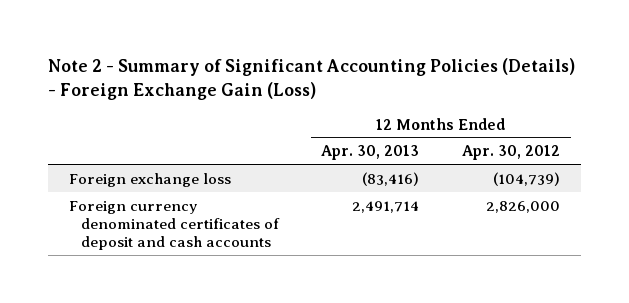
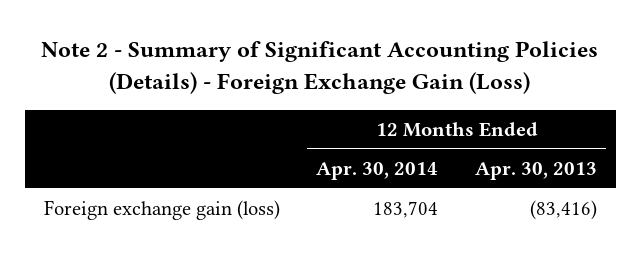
- | 12 Months Ended Apr. 30, 2013 | 12 Months Ended Apr. 30, 2012
+ | 12 Months Ended Apr. 30, 2014 | 12 Months Ended Apr. 30, 2013
- Foreign exchange loss | (83,416) | (104,739)
- Foreign currency denominated certificates of deposit and cash accounts | 2,491,714 | 2,826,000
+ Foreign exchange gain (loss) | 183,704 | (83,416)

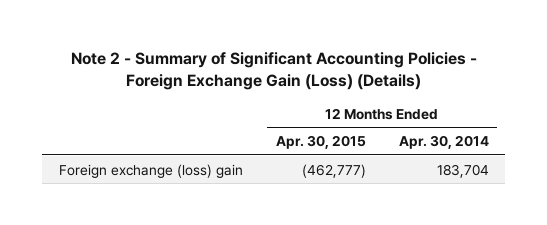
- Note 2 - Summary of Significant Accounting Policies (Details) - Foreign Exchange Gain (Loss)
+ Note 2 - Summary of Significant Accounting Policies - Foreign Exchange Gain (Loss) (Details)
- | 12 Months Ended Apr. 30, 2014 | 12 Months Ended Apr. 30, 2013
+ | 12 Months Ended Apr. 30, 2015 | 12 Months Ended Apr. 30, 2014
- Foreign exchange gain (loss) | 183,704 | (83,416)
+ Foreign exchange (loss) gain | (462,777) | 183,704

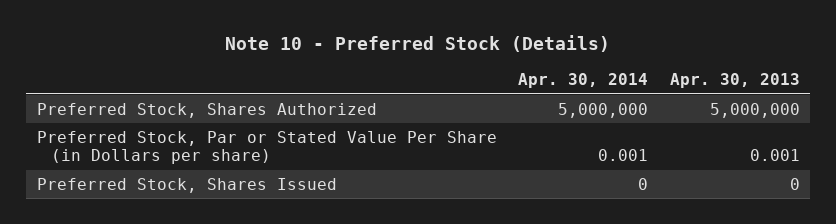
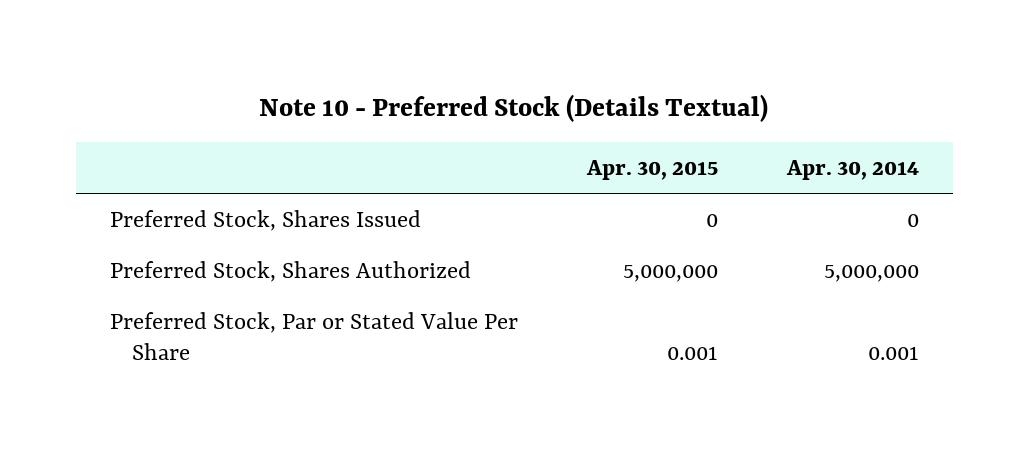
- Note 10 - Preferred Stock (Details)
+ Note 10 - Preferred Stock (Details Textual)
- | Apr. 30, 2014 | Apr. 30, 2013
+ | Apr. 30, 2015 | Apr. 30, 2014
- Preferred Stock, Par or Stated Value Per Share (in Dollars per share) | 0.001 | 0.001
moved down: Preferred Stock, Shares Authorized | 5,000,000 | 5,000,000
+ Preferred Stock, Par or Stated Value Per Share | 0.001 | 0.001

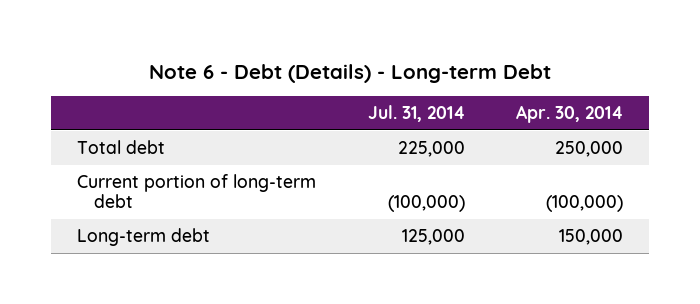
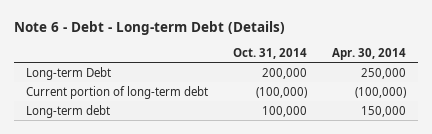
- Note 6 - Debt (Details) - Long-term Debt
+ Note 6 - Debt - Long-term Debt (Details)
- | Jul. 31, 2014 | Apr. 30, 2014
+ | Oct. 31, 2014 | Apr. 30, 2014
- Total debt | 225,000 | 250,000
+ Long-term Debt | 200,000 | 250,000

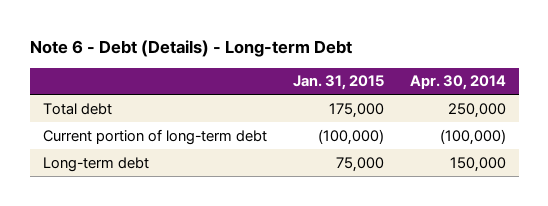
- Note 6 - Debt - Long-term Debt (Details)
+ Note 6 - Debt (Details) - Long-term Debt
- | Oct. 31, 2014 | Apr. 30, 2014
+ | Jan. 31, 2015 | Apr. 30, 2014
- Long-term Debt | 200,000 | 250,000
+ Total debt | 175,000 | 250,000

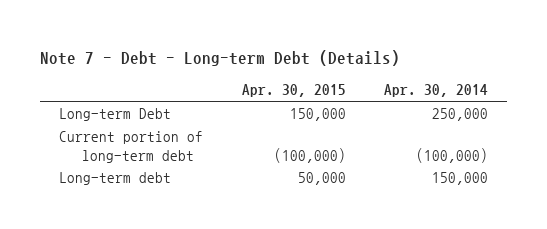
- Note 6 - Debt (Details) - Long-term Debt
+ Note 7 - Debt - Long-term Debt (Details)
- | Jan. 31, 2015 | Apr. 30, 2014
+ | Apr. 30, 2015 | Apr. 30, 2014
- Total debt | 175,000 | 250,000
+ Long-term Debt | 150,000 | 250,000

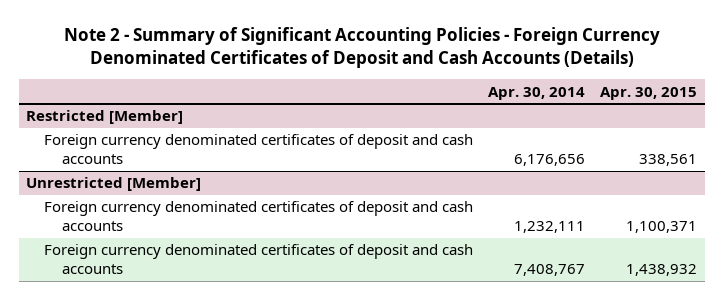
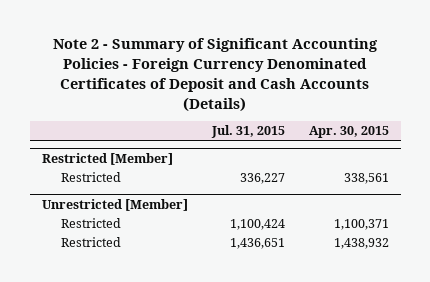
- | Apr. 30, 2014 | Apr. 30, 2015
+ | Jul. 31, 2015 | Apr. 30, 2015
@ Restricted [Member]
- Foreign currency denominated certificates of deposit and cash accounts | 6,176,656 | 338,561
+ Restricted | 336,227 | 338,561
@ Unrestricted [Member]
- Foreign currency denominated certificates of deposit and cash accounts | 1,232,111 | 1,100,371
- Foreign currency denominated certificates of deposit and cash accounts | 7,408,767 | 1,438,932
+ Restricted | 1,100,424 | 1,100,371
+ Restricted | 1,436,651 | 1,438,932

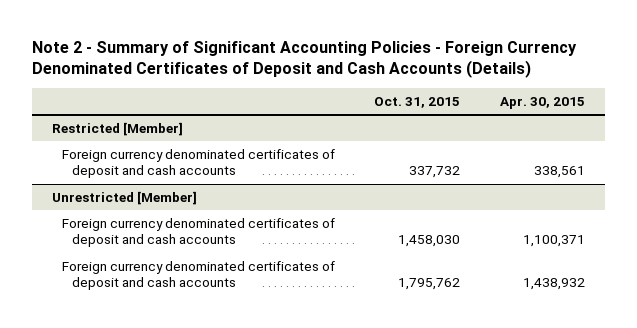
- | Jul. 31, 2015 | Apr. 30, 2015
+ | Oct. 31, 2015 | Apr. 30, 2015
@ Restricted [Member]
- Restricted | 336,227 | 338,561
+ Foreign currency denominated certificates of deposit and cash accounts | 337,732 | 338,561
@ Unrestricted [Member]
- Restricted | 1,100,424 | 1,100,371
- Restricted | 1,436,651 | 1,438,932
+ Foreign currency denominated certificates of deposit and cash accounts | 1,458,030 | 1,100,371
+ Foreign currency denominated certificates of deposit and cash accounts | 1,795,762 | 1,438,932

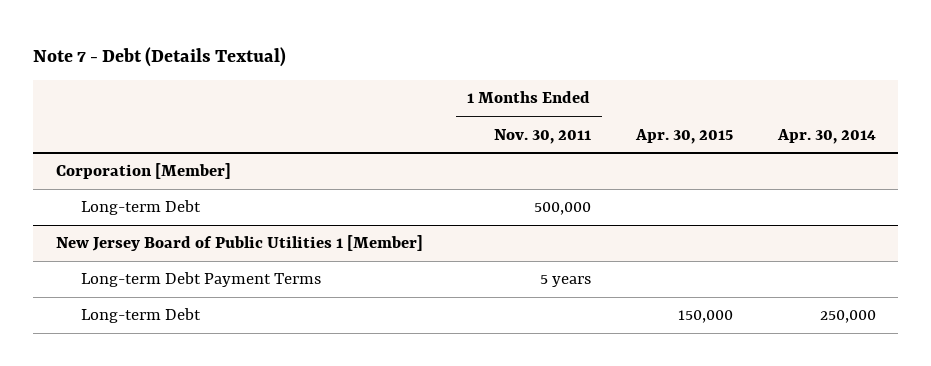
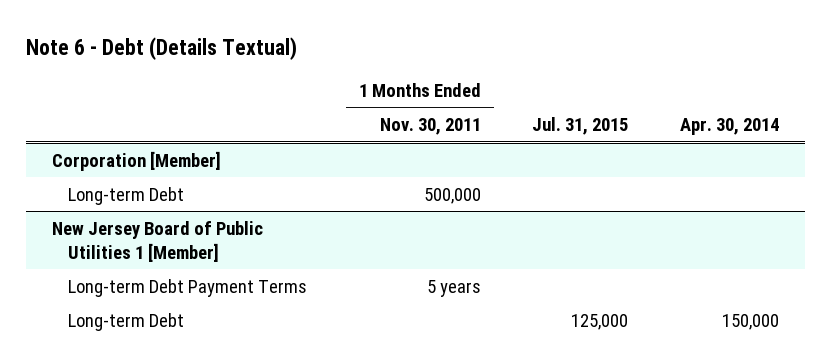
- Note 7 - Debt (Details Textual)
+ Note 6 - Debt (Details Textual)
- | 1 Months Ended Nov. 30, 2011 | Apr. 30, 2015 | Apr. 30, 2014
+ | 1 Months Ended Nov. 30, 2011 | Jul. 31, 2015 | Apr. 30, 2014
@ New Jersey Board of Public Utilities 1 [Member]
- Long-term Debt | | 150,000 | 250,000
+ Long-term Debt | | 125,000 | 150,000

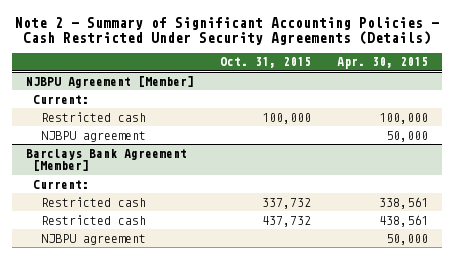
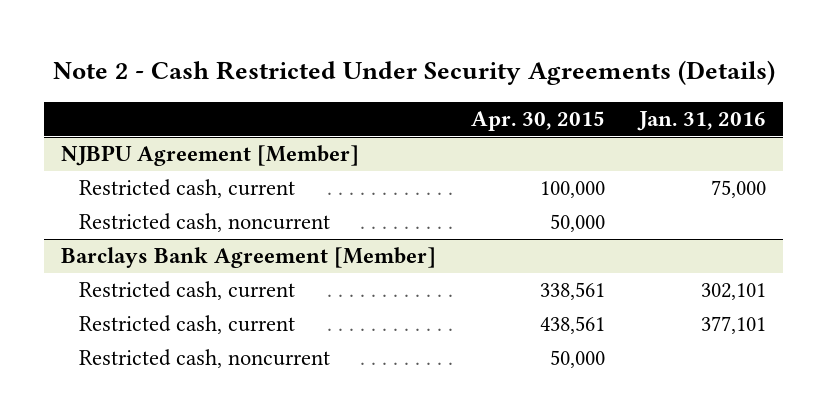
- Note 2 - Summary of Significant Accounting Policies - Cash Restricted Under Security Agreements (Details)
+ Note 2 - Cash Restricted Under Security Agreements (Details)
- | Oct. 31, 2015 | Apr. 30, 2015
+ | Apr. 30, 2015 | Jan. 31, 2016
@ NJBPU Agreement [Member]
- Current:
- Restricted cash | 100,000 | 100,000
- NJBPU agreement | | 50,000
+ Restricted cash, current | 100,000 | 75,000
+ Restricted cash, noncurrent | 50,000 |
@ Barclays Bank Agreement [Member]
- Current:
- Restricted cash | 337,732 | 338,561
- Restricted cash | 437,732 | 438,561
- NJBPU agreement | | 50,000
+ Restricted cash, current | 338,561 | 302,101
+ Restricted cash, current | 438,561 | 377,101
+ Restricted cash, noncurrent | 50,000 |

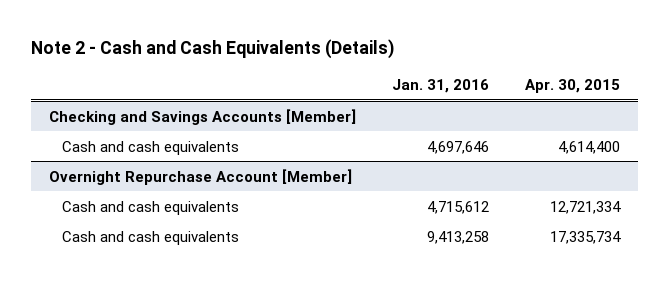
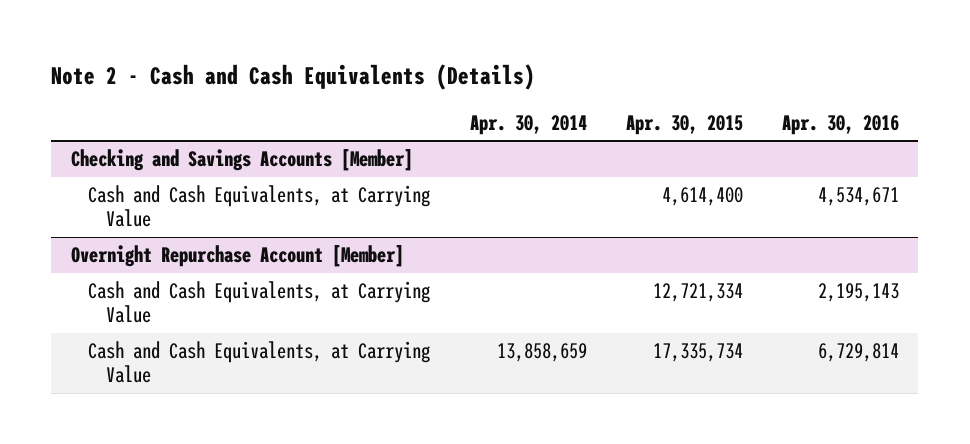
- | Jan. 31, 2016 | Apr. 30, 2015
+ | Apr. 30, 2014 | Apr. 30, 2015 | Apr. 30, 2016
@ Checking and Savings Accounts [Member]
- Cash and cash equivalents | 4,697,646 | 4,614,400
+ Cash and Cash Equivalents, at Carrying Value | | 4,614,400 | 4,534,671
@ Overnight Repurchase Account [Member]
- Cash and cash equivalents | 4,715,612 | 12,721,334
- Cash and cash equivalents | 9,413,258 | 17,335,734
+ Cash and Cash Equivalents, at Carrying Value | | 12,721,334 | 2,195,143
+ Cash and Cash Equivalents, at Carrying Value | 13,858,659 | 17,335,734 | 6,729,814

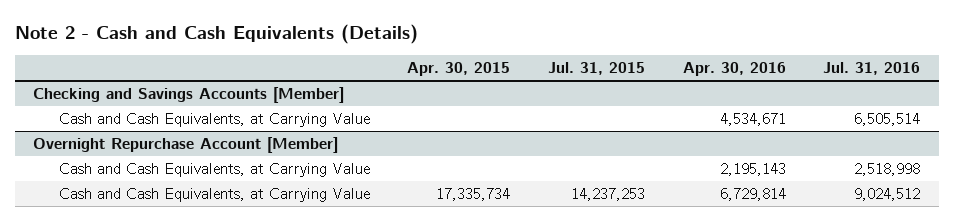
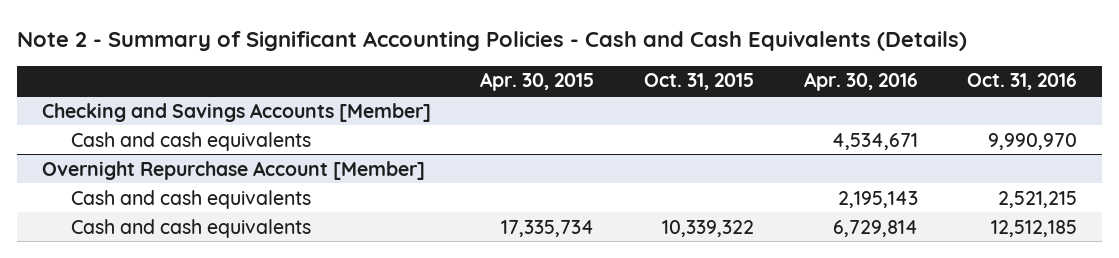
- Note 2 - Cash and Cash Equivalents (Details)
+ Note 2 - Summary of Significant Accounting Policies - Cash and Cash Equivalents (Details)
- | Apr. 30, 2015 | Jul. 31, 2015 | Apr. 30, 2016 | Jul. 31, 2016
+ | Apr. 30, 2015 | Oct. 31, 2015 | Apr. 30, 2016 | Oct. 31, 2016
@ Checking and Savings Accounts [Member]
- Cash and Cash Equivalents, at Carrying Value | | | 4,534,671 | 6,505,514
+ Cash and cash equivalents | | | 4,534,671 | 9,990,970
@ Overnight Repurchase Account [Member]
- Cash and Cash Equivalents, at Carrying Value | | | 2,195,143 | 2,518,998
- Cash and Cash Equivalents, at Carrying Value | 17,335,734 | 14,237,253 | 6,729,814 | 9,024,512
+ Cash and cash equivalents | | | 2,195,143 | 2,521,215
+ Cash and cash equivalents | 17,335,734 | 10,339,322 | 6,729,814 | 12,512,185

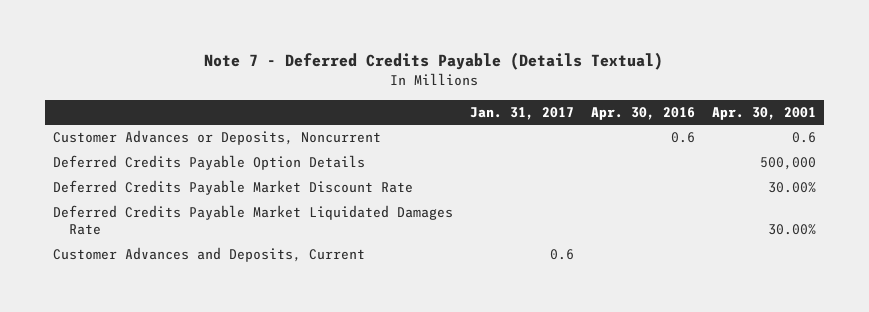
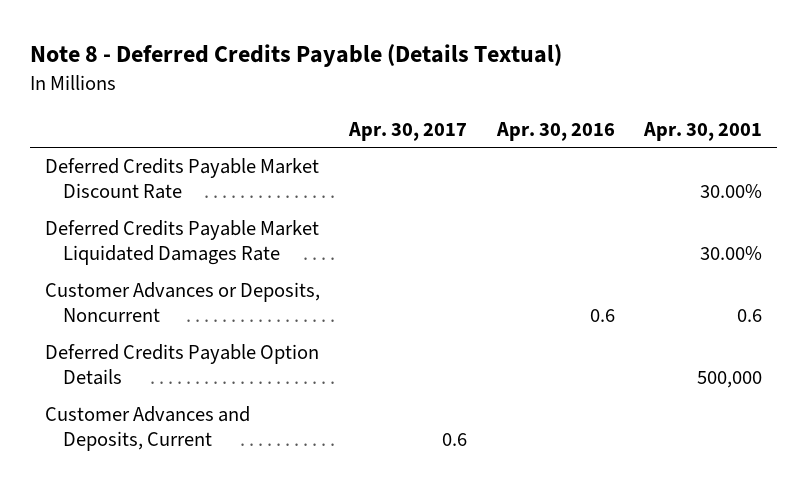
- Note 7 - Deferred Credits Payable (Details Textual)
+ Note 8 - Deferred Credits Payable (Details Textual)
- | Jan. 31, 2017 | Apr. 30, 2016 | Apr. 30, 2001
+ | Apr. 30, 2017 | Apr. 30, 2016 | Apr. 30, 2001
moved down: Customer Advances or Deposits, Noncurrent | | 0.6 | 0.6
moved down: Deferred Credits Payable Option Details | | | 500,000

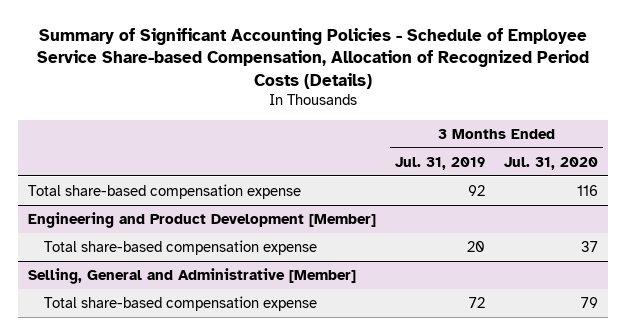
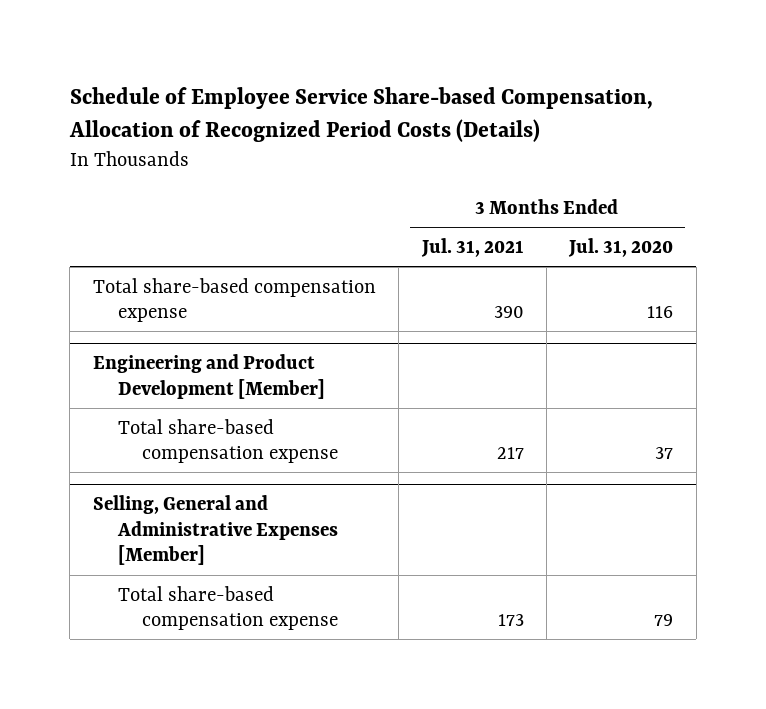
- Summary of Significant Accounting Policies - Schedule of Employee Service Share-based Compensation, Allocation of Recognized Period Costs (Details)
+ Schedule of Employee Service Share-based Compensation, Allocation of Recognized Period Costs (Details)
- | 3 Months Ended Jul. 31, 2019 | 3 Months Ended Jul. 31, 2020
+ | 3 Months Ended Jul. 31, 2021 | 3 Months Ended Jul. 31, 2020
- Selling, General and Administrative [Member]
+ Selling, General and Administrative Expenses [Member]

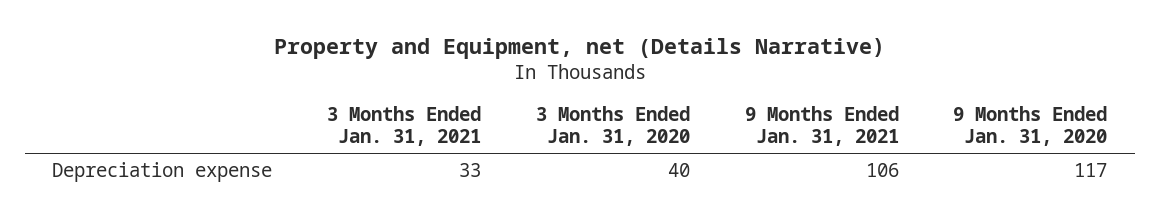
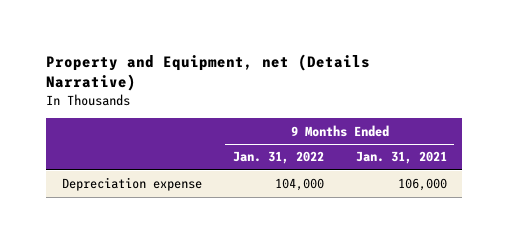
- | 3 Months Ended Jan. 31, 2021 | 3 Months Ended Jan. 31, 2020 | 9 Months Ended Jan. 31, 2021 | 9 Months Ended Jan. 31, 2020
+ | 9 Months Ended Jan. 31, 2022 | 9 Months Ended Jan. 31, 2021
- Depreciation expense | 33 | 40 | 106 | 117
+ Depreciation expense | 104,000 | 106,000

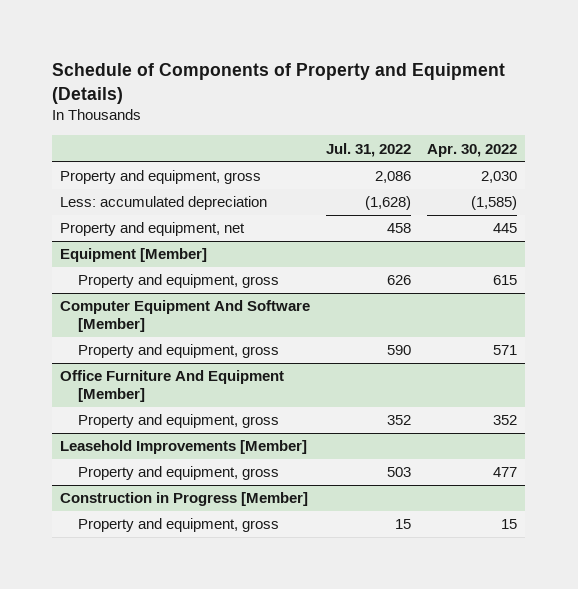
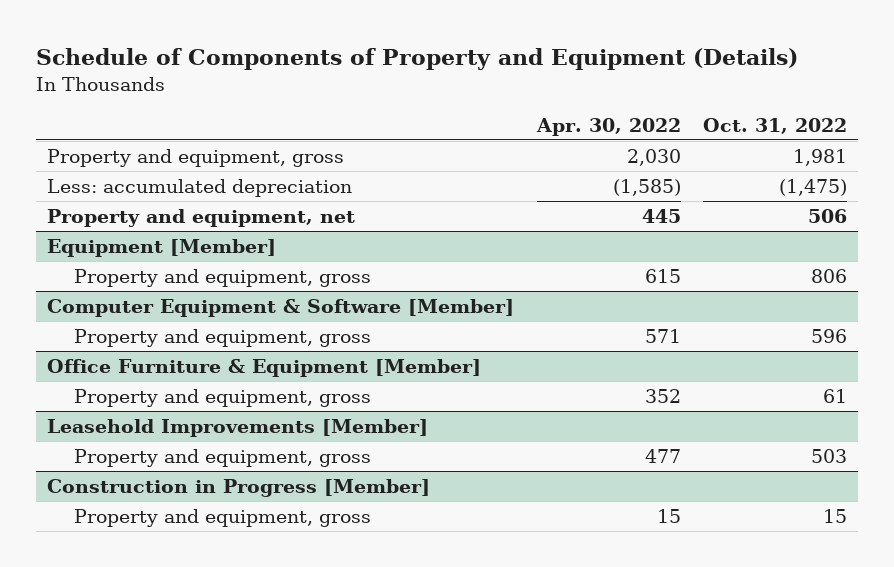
- | Jul. 31, 2022 | Apr. 30, 2022
+ | Apr. 30, 2022 | Oct. 31, 2022
- Computer Equipment And Software [Member]
+ Computer Equipment & Software [Member]
- Office Furniture And Equipment [Member]
+ Office Furniture & Equipment [Member]

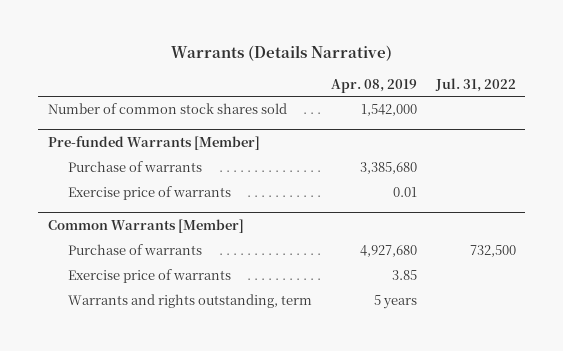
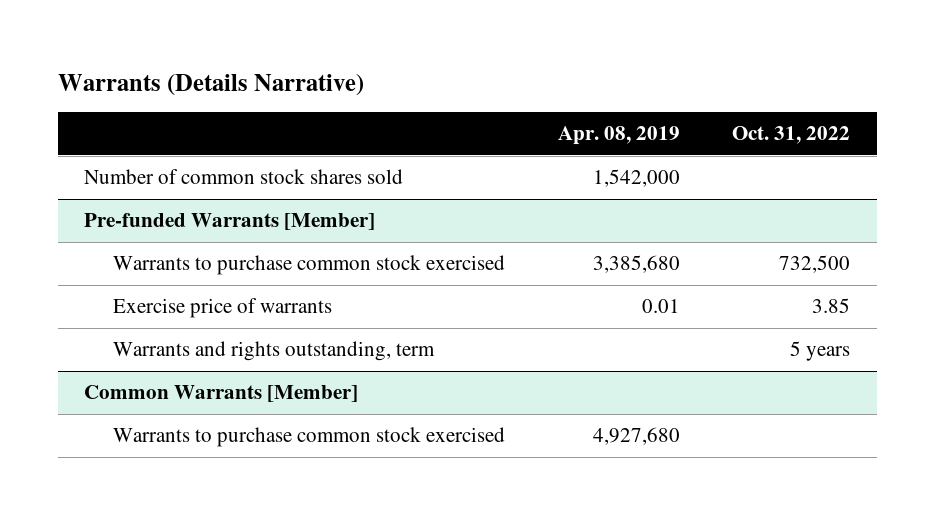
- | Apr. 08, 2019 | Jul. 31, 2022
+ | Apr. 08, 2019 | Oct. 31, 2022
@ Pre-funded Warrants [Member]
- Purchase of warrants | 3,385,680 |
+ Warrants to purchase common stock exercised | 3,385,680 | 732,500
+ Warrants and rights outstanding, term | | 5 years
@ Common Warrants [Member]
- Purchase of warrants | 4,927,680 | 732,500
- Exercise price of warrants | 3.85 |
- Warrants and rights outstanding, term | 5 years |
+ Warrants to purchase common stock exercised | 4,927,680 |

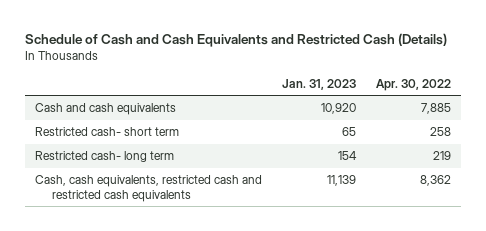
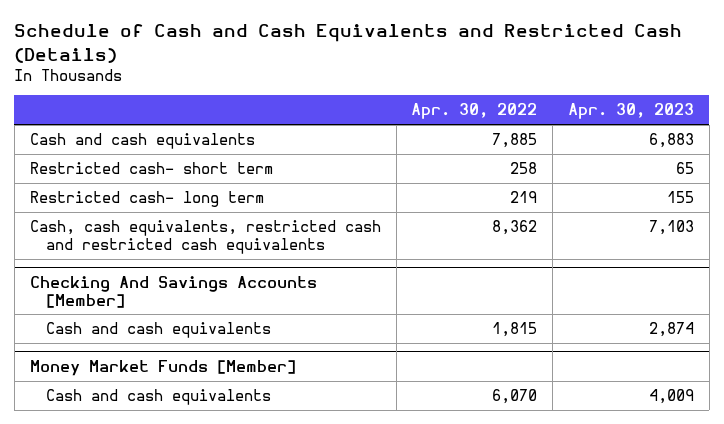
- | Jan. 31, 2023 | Apr. 30, 2022
+ | Apr. 30, 2022 | Apr. 30, 2023
+ Checking And Savings Accounts [Member]
+ Cash and cash equivalents | 1,815 | 2,874
+ Money Market Funds [Member]
+ Cash and cash equivalents | 6,070 | 4,009

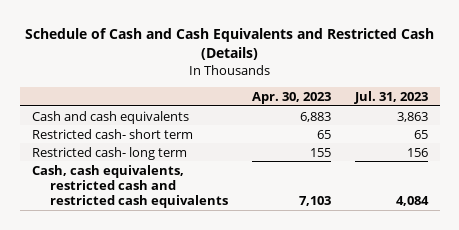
- | Apr. 30, 2022 | Apr. 30, 2023
+ | Apr. 30, 2023 | Jul. 31, 2023
- Checking And Savings Accounts [Member]
- Cash and cash equivalents | 1,815 | 2,874
- Money Market Funds [Member]
- Cash and cash equivalents | 6,070 | 4,009

